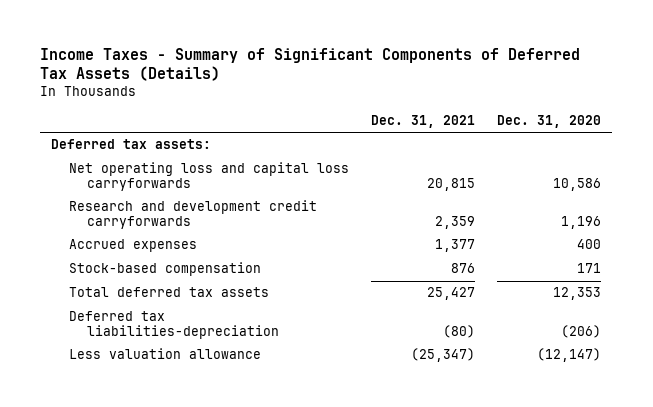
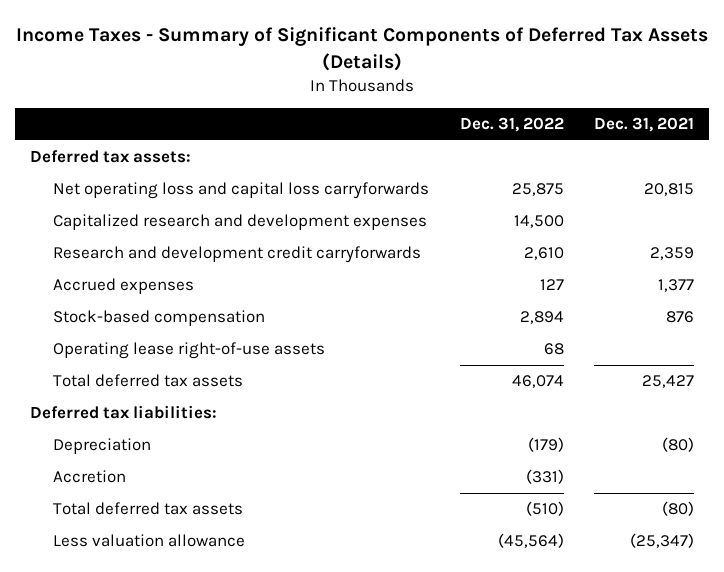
- | Dec. 31, 2021 | Dec. 31, 2020
+ | Dec. 31, 2022 | Dec. 31, 2021
+ Capitalized research and development expenses | 14,500 |
+ Operating lease right-of-use assets | 68 |
- Deferred tax liabilities-depreciation | (80) | (206)
+ Deferred tax liabilities:
+ Depreciation | (179) | (80)
+ Accretion | (331) |
+ Total deferred tax assets | (510) | (80)

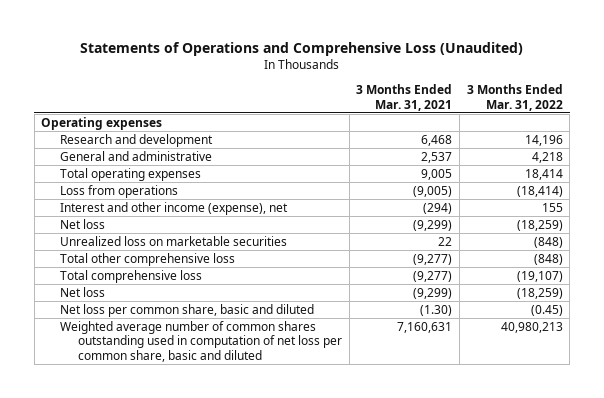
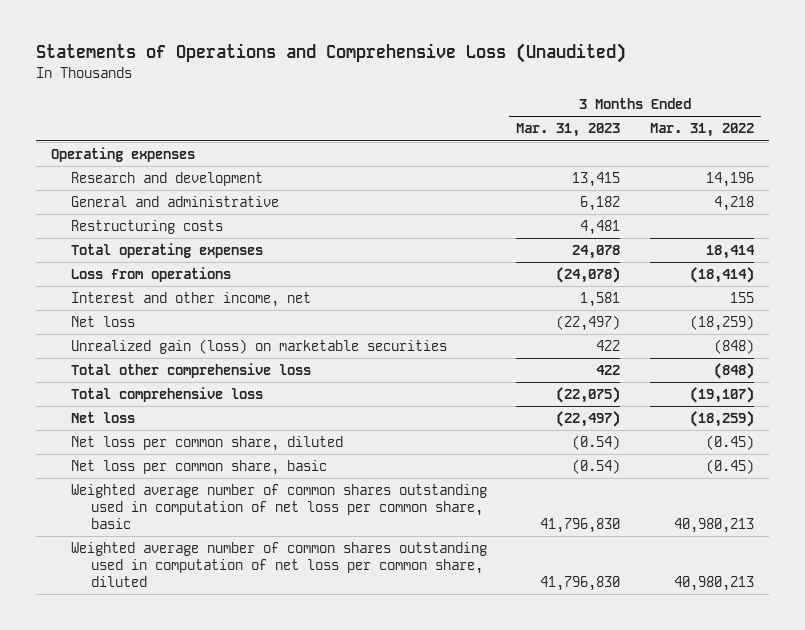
- | 3 Months Ended Mar. 31, 2021 | 3 Months Ended Mar. 31, 2022
+ | 3 Months Ended Mar. 31, 2023 | 3 Months Ended Mar. 31, 2022
+ Restructuring costs | 4,481 |
- Interest and other income (expense), net | (294) | 155
+ Interest and other income, net | 1,581 | 155
- Unrealized loss on marketable securities | 22 | (848)
+ Unrealized gain (loss) on marketable securities | 422 | (848)
- Net loss per common share, basic and diluted | (1.30) | (0.45)
- Weighted average number of common shares outstanding used in computation of net loss per common share, basic and diluted | 7,160,631 | 40,980,213
+ Net loss per common share, diluted | (0.54) | (0.45)
+ Net loss per common share, basic | (0.54) | (0.45)
+ Weighted average number of common shares outstanding used in computation of net loss per common share, basic | 41,796,830 | 40,980,213
+ Weighted average number of common shares outstanding used in computation of net loss per common share, diluted | 41,796,830 | 40,980,213

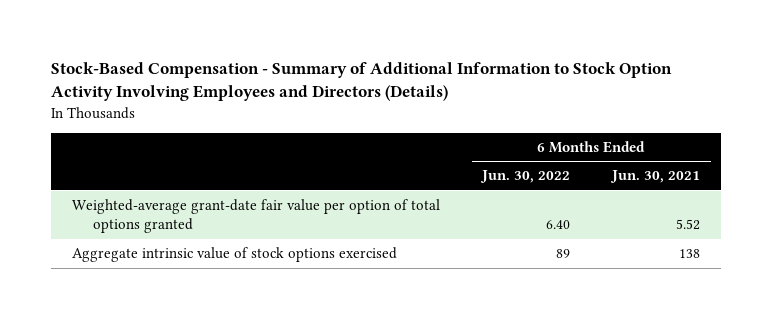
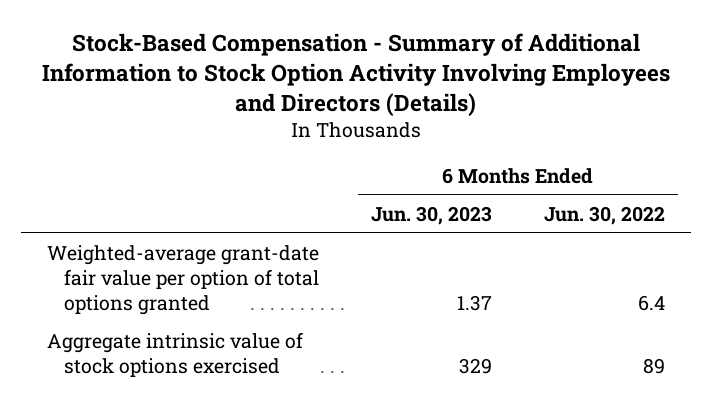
- | 6 Months Ended Jun. 30, 2022 | 6 Months Ended Jun. 30, 2021
+ | 6 Months Ended Jun. 30, 2023 | 6 Months Ended Jun. 30, 2022
- Weighted-average grant-date fair value per option of total options granted | 6.40 | 5.52
+ Weighted-average grant-date fair value per option of total options granted | 1.37 | 6.4

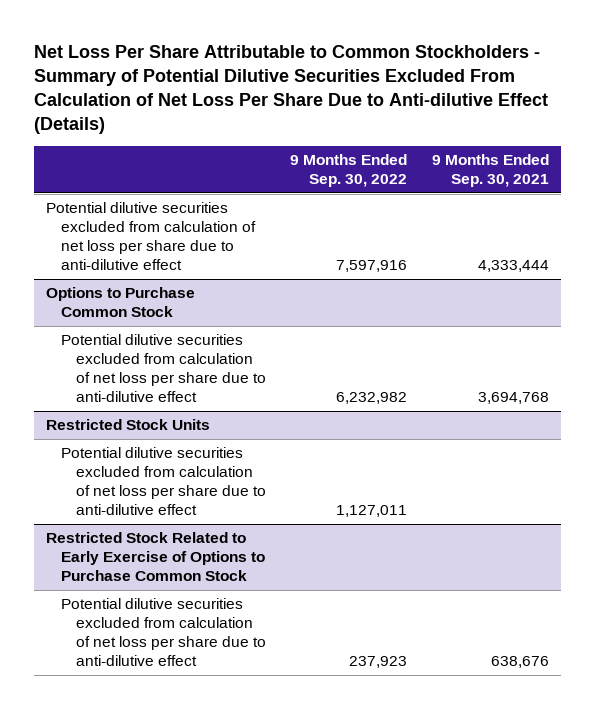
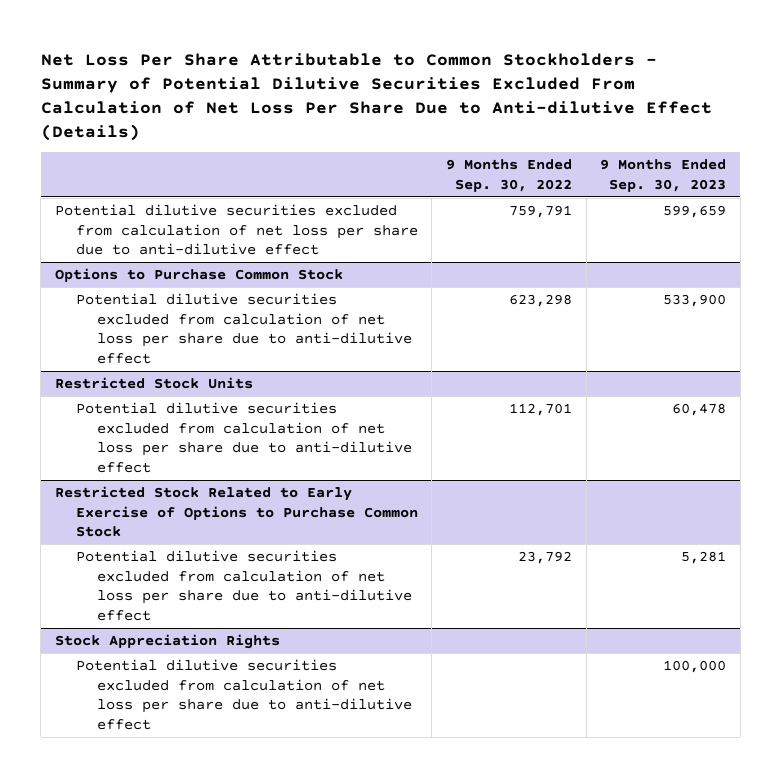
- | 9 Months Ended Sep. 30, 2022 | 9 Months Ended Sep. 30, 2021
+ | 9 Months Ended Sep. 30, 2022 | 9 Months Ended Sep. 30, 2023
- Potential dilutive securities excluded from calculation of net loss per share due to anti-dilutive effect | 7,597,916 | 4,333,444
+ Potential dilutive securities excluded from calculation of net loss per share due to anti-dilutive effect | 759,791 | 599,659
@ Options to Purchase Common Stock
- Potential dilutive securities excluded from calculation of net loss per share due to anti-dilutive effect | 6,232,982 | 3,694,768
+ Potential dilutive securities excluded from calculation of net loss per share due to anti-dilutive effect | 623,298 | 533,900
@ Restricted Stock Units
- Potential dilutive securities excluded from calculation of net loss per share due to anti-dilutive effect | 1,127,011 |
+ Potential dilutive securities excluded from calculation of net loss per share due to anti-dilutive effect | 112,701 | 60,478
@ Restricted Stock Related to Early Exercise of Options to Purchase Common Stock
- Potential dilutive securities excluded from calculation of net loss per share due to anti-dilutive effect | 237,923 | 638,676
+ Potential dilutive securities excluded from calculation of net loss per share due to anti-dilutive effect | 23,792 | 5,281
+ Stock Appreciation Rights
+ Potential dilutive securities excluded from calculation of net loss per share due to anti-dilutive effect | | 100,000

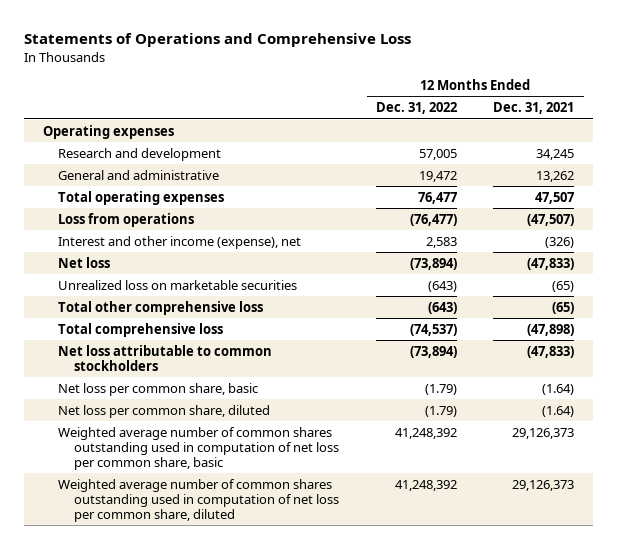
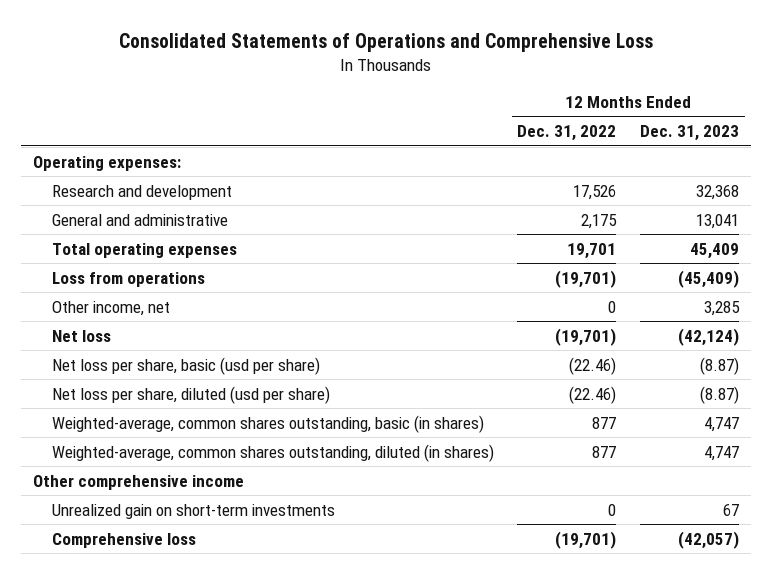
- Statements of Operations and Comprehensive Loss
+ Consolidated Statements of Operations and Comprehensive Loss
- | 12 Months Ended Dec. 31, 2022 | 12 Months Ended Dec. 31, 2021
+ | 12 Months Ended Dec. 31, 2022 | 12 Months Ended Dec. 31, 2023
- Operating expenses
- Research and development | 57,005 | 34,245
- General and administrative | 19,472 | 13,262
- Total operating expenses | 76,477 | 47,507
- Loss from operations | (76,477) | (47,507)
- Interest and other income (expense), net | 2,583 | (326)
- Net loss | (73,894) | (47,833)
- Unrealized loss on marketable securities | (643) | (65)
- Total other comprehensive loss | (643) | (65)
- Total comprehensive loss | (74,537) | (47,898)
- Net loss attributable to common stockholders | (73,894) | (47,833)
- Net loss per common share, basic | (1.79) | (1.64)
- Net loss per common share, diluted | (1.79) | (1.64)
- Weighted average number of common shares outstanding used in computation of net loss per common share, basic | 41,248,392 | 29,126,373
- Weighted average number of common shares outstanding used in computation of net loss per common share, diluted | 41,248,392 | 29,126,373
+ Operating expenses:
+ Research and development | 17,526 | 32,368
+ General and administrative | 2,175 | 13,041
+ Total operating expenses | 19,701 | 45,409
+ Loss from operations | (19,701) | (45,409)
+ Other income, net | 0 | 3,285
+ Net loss | (19,701) | (42,124)
+ Net loss per share, basic (usd per share) | (22.46) | (8.87)
+ Net loss per share, diluted (usd per share) | (22.46) | (8.87)
+ Weighted-average, common shares outstanding, basic (in shares) | 877 | 4,747
+ Weighted-average, common shares outstanding, diluted (in shares) | 877 | 4,747
+ Other comprehensive income
+ Unrealized gain on short-term investments | 0 | 67
+ Comprehensive loss | (19,701) | (42,057)

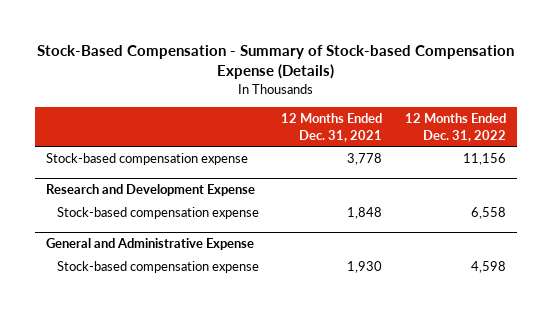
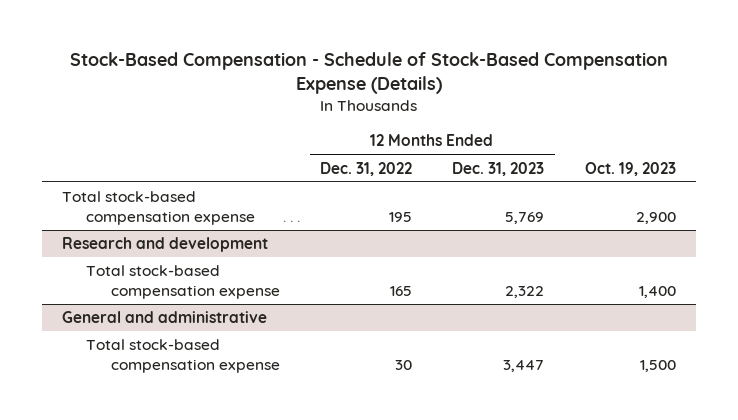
- Stock-Based Compensation - Summary of Stock-based Compensation Expense (Details)
+ Stock-Based Compensation - Schedule of Stock-Based Compensation Expense (Details)
- | 12 Months Ended Dec. 31, 2021 | 12 Months Ended Dec. 31, 2022
+ | 12 Months Ended Dec. 31, 2022 | 12 Months Ended Dec. 31, 2023 | Oct. 19, 2023
- Stock-based compensation expense | 3,778 | 11,156
- Research and Development Expense
- Stock-based compensation expense | 1,848 | 6,558
- General and Administrative Expense
- Stock-based compensation expense | 1,930 | 4,598
+ Total stock-based compensation expense | 195 | 5,769 | 2,900
+ Research and development
+ Total stock-based compensation expense | 165 | 2,322 | 1,400
+ General and administrative
+ Total stock-based compensation expense | 30 | 3,447 | 1,500

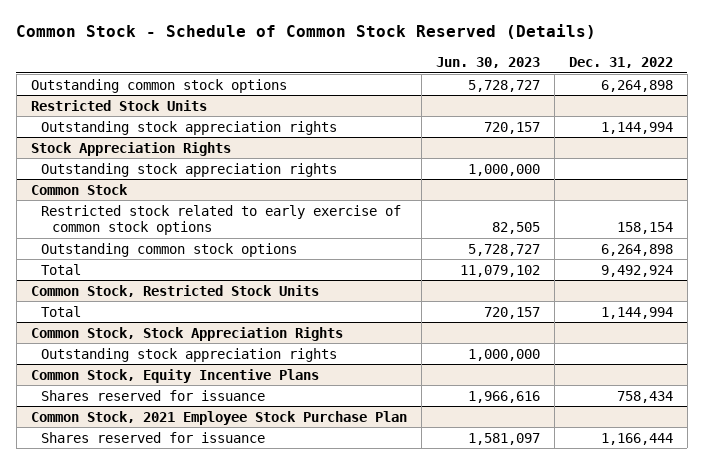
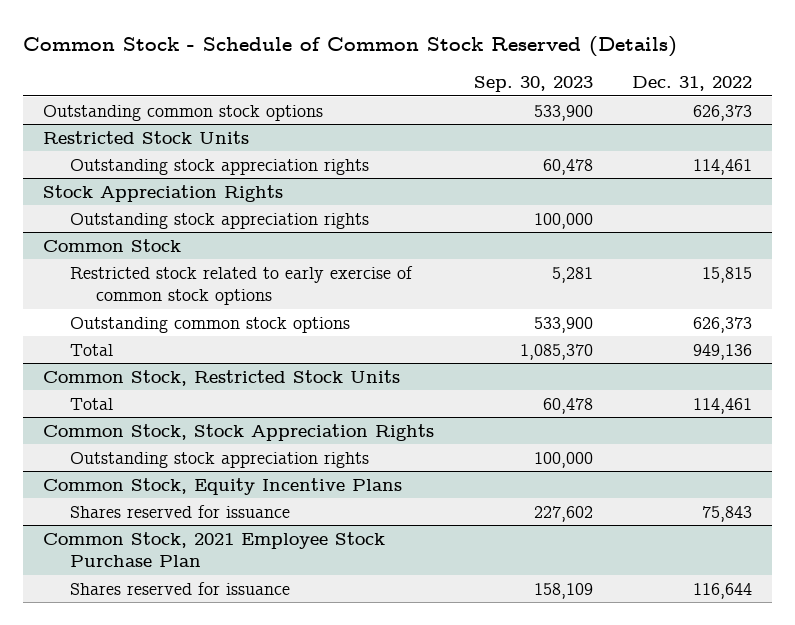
- | Jun. 30, 2023 | Dec. 31, 2022
+ | Sep. 30, 2023 | Dec. 31, 2022
- Outstanding common stock options | 5,728,727 | 6,264,898
+ Outstanding common stock options | 533,900 | 626,373
@ Restricted Stock Units
- Outstanding stock appreciation rights | 720,157 | 1,144,994
+ Outstanding stock appreciation rights | 60,478 | 114,461
@ Common Stock
- Restricted stock related to early exercise of common stock options | 82,505 | 158,154
- Outstanding common stock options | 5,728,727 | 6,264,898
- Total | 11,079,102 | 9,492,924
+ Restricted stock related to early exercise of common stock options | 5,281 | 15,815
+ Outstanding common stock options | 533,900 | 626,373
+ Total | 1,085,370 | 949,136
@ Common Stock, Restricted Stock Units
- Total | 720,157 | 1,144,994
+ Total | 60,478 | 114,461
@ Common Stock, Equity Incentive Plans
- Shares reserved for issuance | 1,966,616 | 758,434
+ Shares reserved for issuance | 227,602 | 75,843
@ Common Stock, 2021 Employee Stock Purchase Plan
- Shares reserved for issuance | 1,581,097 | 1,166,444
+ Shares reserved for issuance | 158,109 | 116,644

